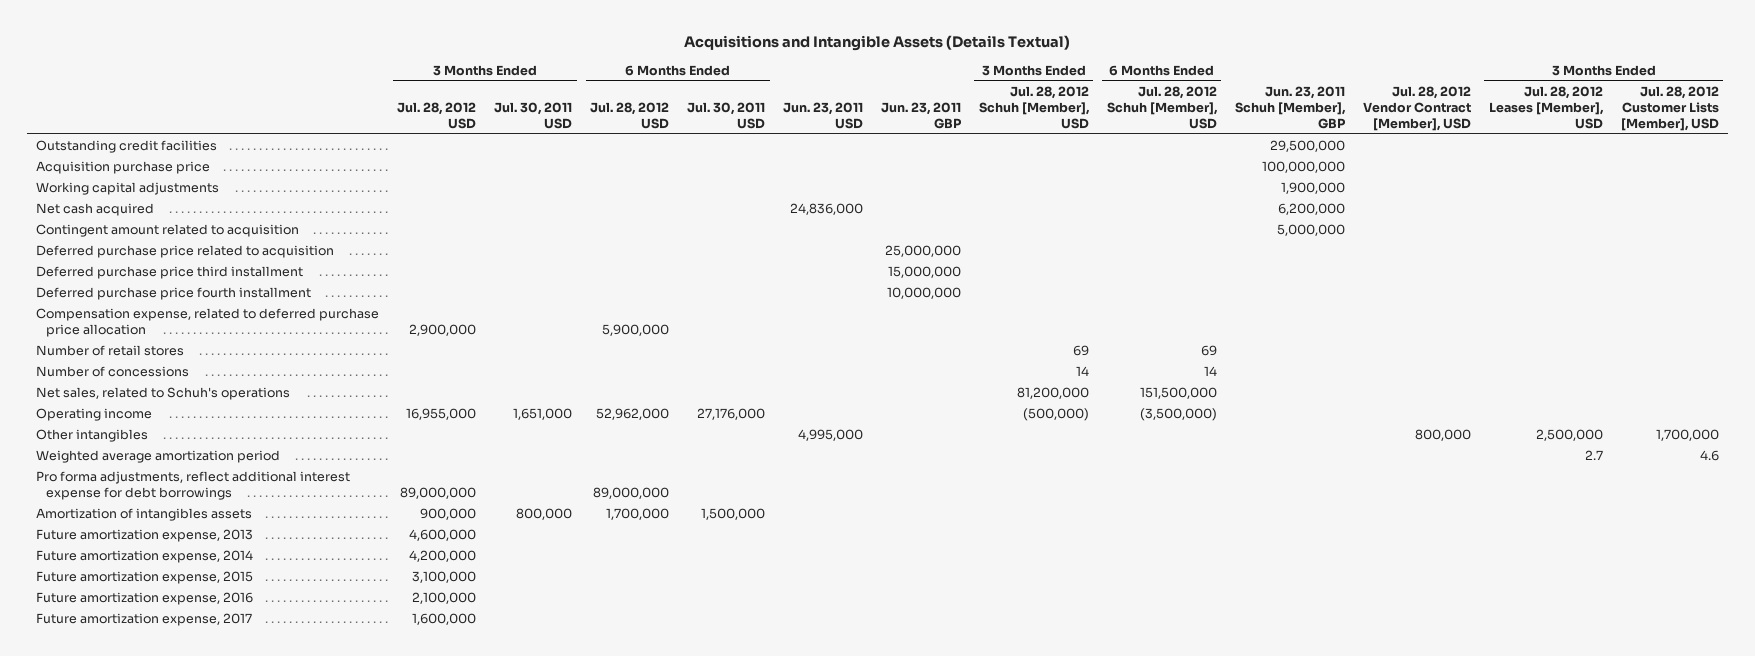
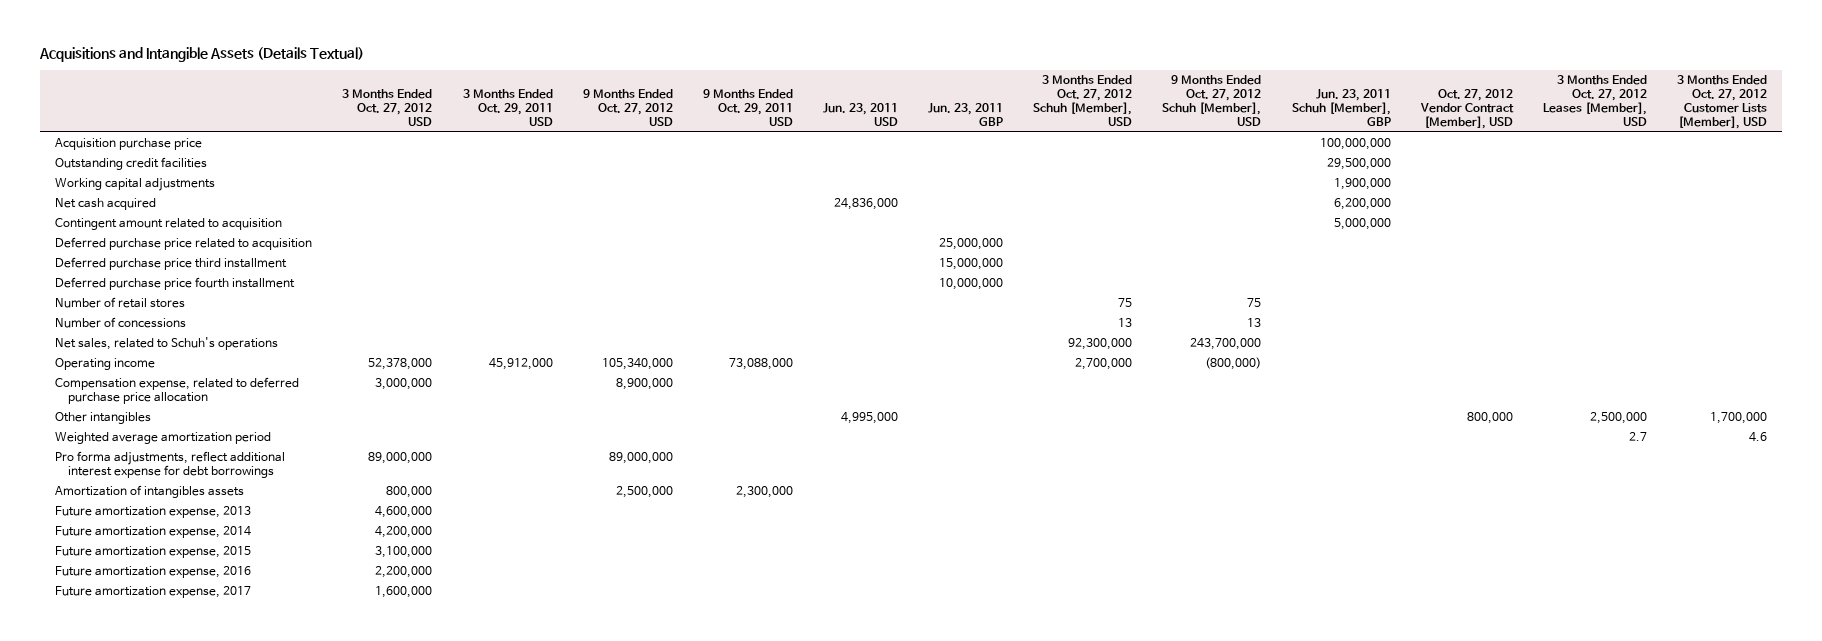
- | 3 Months Ended Jul. 28, 2012 USD | 3 Months Ended Jul. 30, 2011 USD | 6 Months Ended Jul. 28, 2012 USD | 6 Months Ended Jul. 30, 2011 USD | Jun. 23, 2011 USD | Jun. 23, 2011 GBP | 3 Months Ended Jul. 28, 2012 Schuh [Member], USD | 6 Months Ended Jul. 28, 2012 Schuh [Member], USD | Jun. 23, 2011 Schuh [Member], GBP | Jul. 28, 2012 Vendor Contract [Member], USD | 3 Months Ended Jul. 28, 2012 Leases [Member], USD | 3 Months Ended Jul. 28, 2012 Customer Lists [Member], USD
+ | 3 Months Ended Oct. 27, 2012 USD | 3 Months Ended Oct. 29, 2011 USD | 9 Months Ended Oct. 27, 2012 USD | 9 Months Ended Oct. 29, 2011 USD | Jun. 23, 2011 USD | Jun. 23, 2011 GBP | 3 Months Ended Oct. 27, 2012 Schuh [Member], USD | 9 Months Ended Oct. 27, 2012 Schuh [Member], USD | Jun. 23, 2011 Schuh [Member], GBP | Oct. 27, 2012 Vendor Contract [Member], USD | 3 Months Ended Oct. 27, 2012 Leases [Member], USD | 3 Months Ended Oct. 27, 2012 Customer Lists [Member], USD
moved down: Outstanding credit facilities | | | | | | | | | 29,500,000 | | |
moved down: Compensation expense, related to deferred purchase price allocation | 3,000,000 | | 8,900,000 | | | | | | | | |

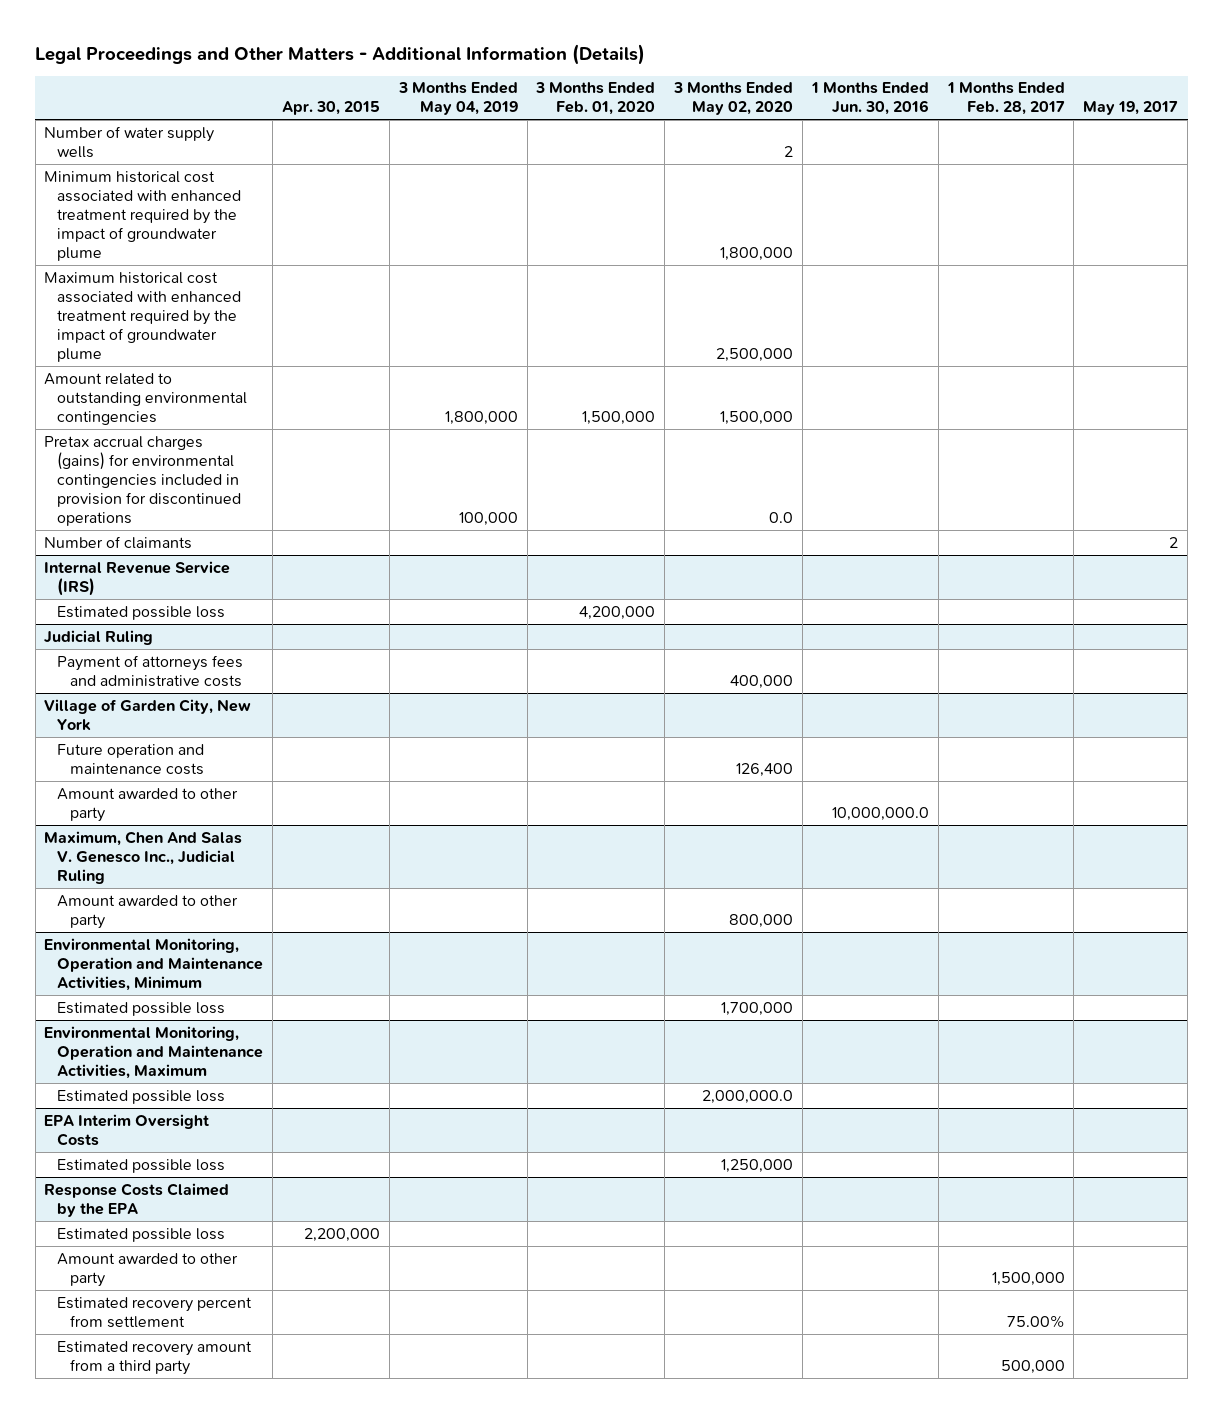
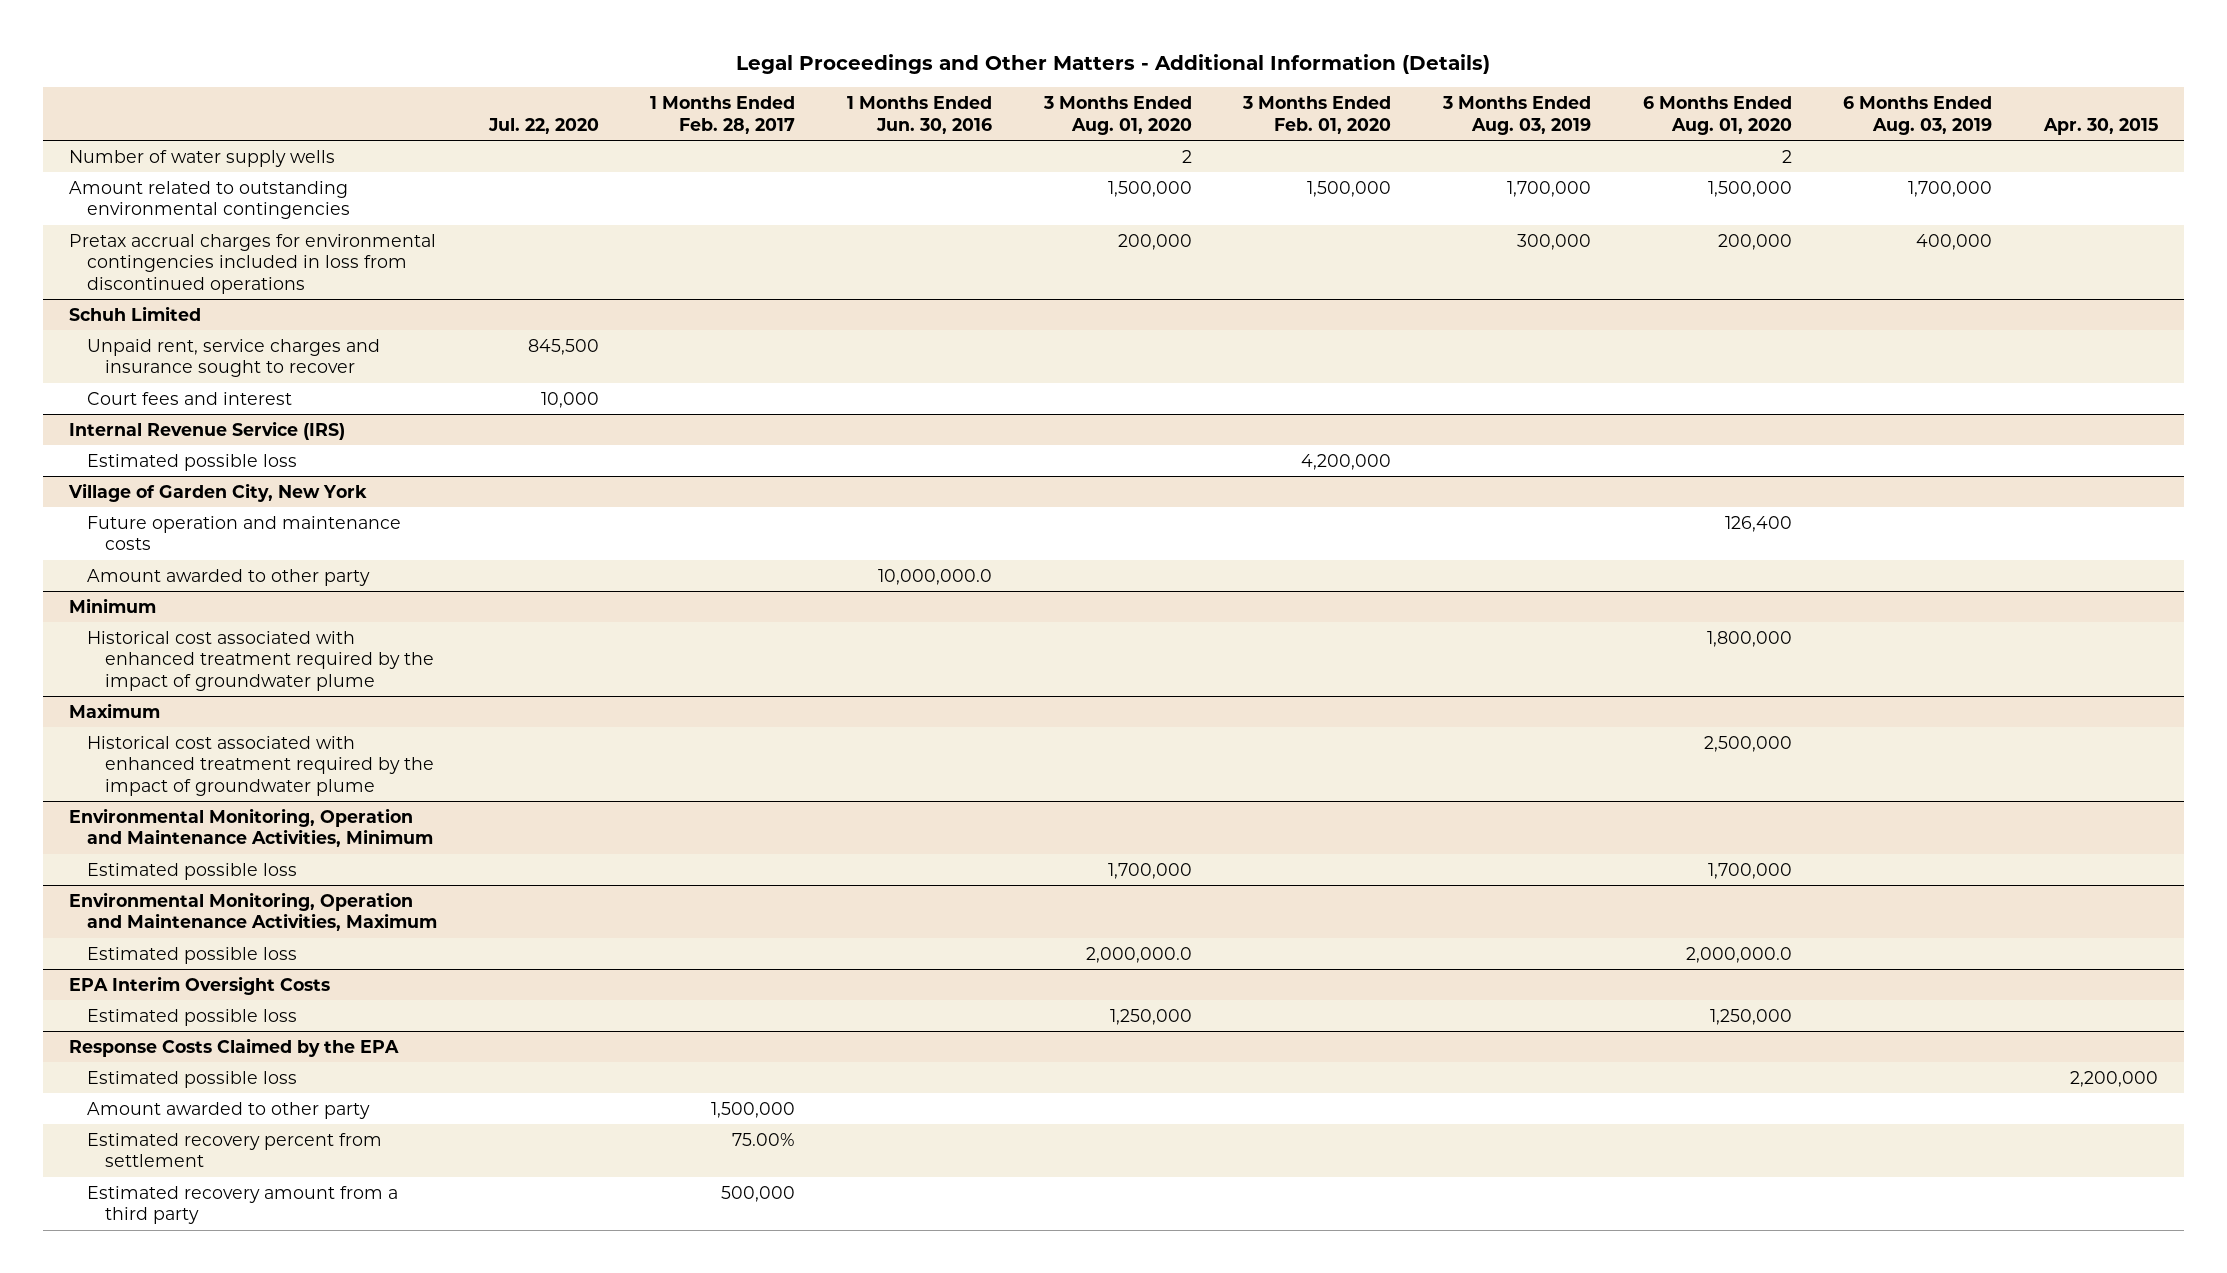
- | Apr. 30, 2015 | 3 Months Ended May 04, 2019 | 3 Months Ended Feb. 01, 2020 | 3 Months Ended May 02, 2020 | 1 Months Ended Jun. 30, 2016 | 1 Months Ended Feb. 28, 2017 | May 19, 2017
+ | Jul. 22, 2020 | 1 Months Ended Feb. 28, 2017 | 1 Months Ended Jun. 30, 2016 | 3 Months Ended Aug. 01, 2020 | 3 Months Ended Feb. 01, 2020 | 3 Months Ended Aug. 03, 2019 | 6 Months Ended Aug. 01, 2020 | 6 Months Ended Aug. 03, 2019 | Apr. 30, 2015
- Minimum historical cost associated with enhanced treatment required by the impact of groundwater plume | | | | 1,800,000 | | |
- Maximum historical cost associated with enhanced treatment required by the impact of groundwater plume | | | | 2,500,000 | | |
- Pretax accrual charges (gains) for environmental contingencies included in provision for discontinued operations | | 100,000 | | 0.0 | | |
- Number of claimants | | | | | | | 2
+ Pretax accrual charges for environmental contingencies included in loss from discontinued operations | | | | 200,000 | | 300,000 | 200,000 | 400,000 |
+ Schuh Limited
+ Unpaid rent, service charges and insurance sought to recover | 845,500 | | | | | | | |
+ Court fees and interest | 10,000 | | | | | | | |
- Judicial Ruling
- Payment of attorneys fees and administrative costs | | | | 400,000 | | |
- Maximum, Chen And Salas V. Genesco Inc., Judicial Ruling
- Amount awarded to other party | | | | 800,000 | | |
+ Minimum
+ Historical cost associated with enhanced treatment required by the impact of groundwater plume | | | | | | | 1,800,000 | |
+ Maximum
+ Historical cost associated with enhanced treatment required by the impact of groundwater plume | | | | | | | 2,500,000 | |

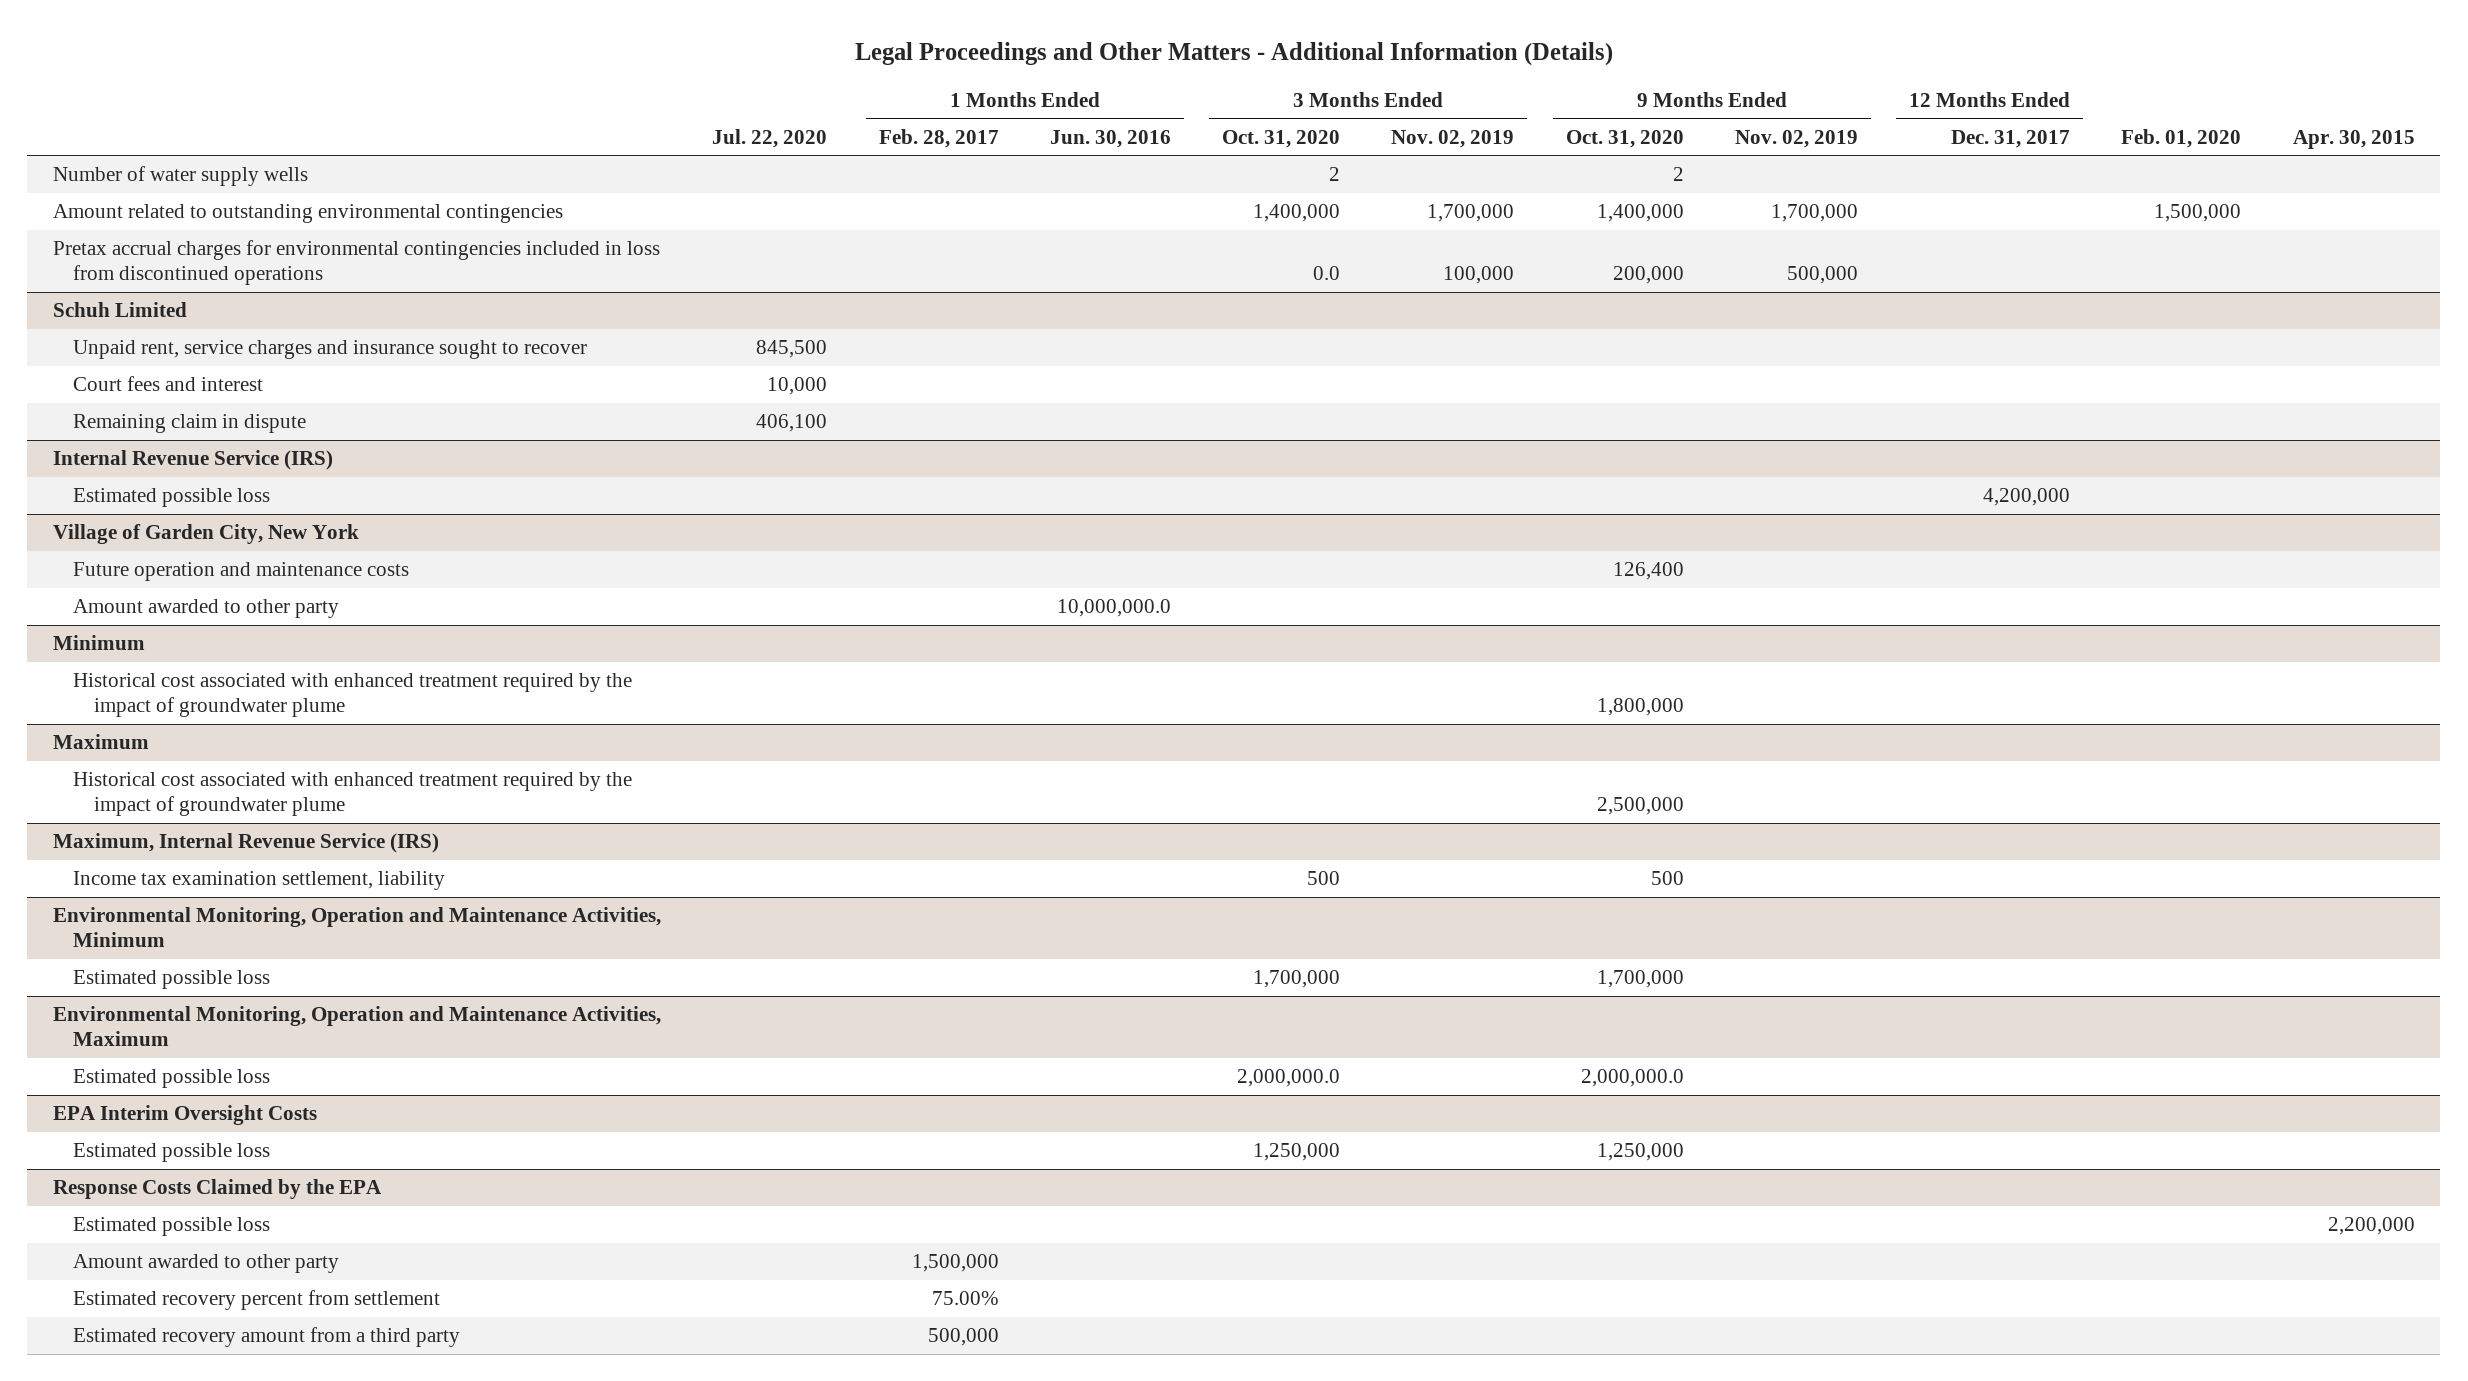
- | Jul. 22, 2020 | 1 Months Ended Feb. 28, 2017 | 1 Months Ended Jun. 30, 2016 | 3 Months Ended Aug. 01, 2020 | 3 Months Ended Feb. 01, 2020 | 3 Months Ended Aug. 03, 2019 | 6 Months Ended Aug. 01, 2020 | 6 Months Ended Aug. 03, 2019 | Apr. 30, 2015
+ | Jul. 22, 2020 | 1 Months Ended Feb. 28, 2017 | 1 Months Ended Jun. 30, 2016 | 3 Months Ended Oct. 31, 2020 | 3 Months Ended Nov. 02, 2019 | 9 Months Ended Oct. 31, 2020 | 9 Months Ended Nov. 02, 2019 | 12 Months Ended Dec. 31, 2017 | Feb. 01, 2020 | Apr. 30, 2015
@ Schuh Limited
+ Remaining claim in dispute | 406,100 | | | | | | | | |
+ Maximum, Internal Revenue Service (IRS)
+ Income tax examination settlement, liability | | | | 500 | | 500 | | | |

